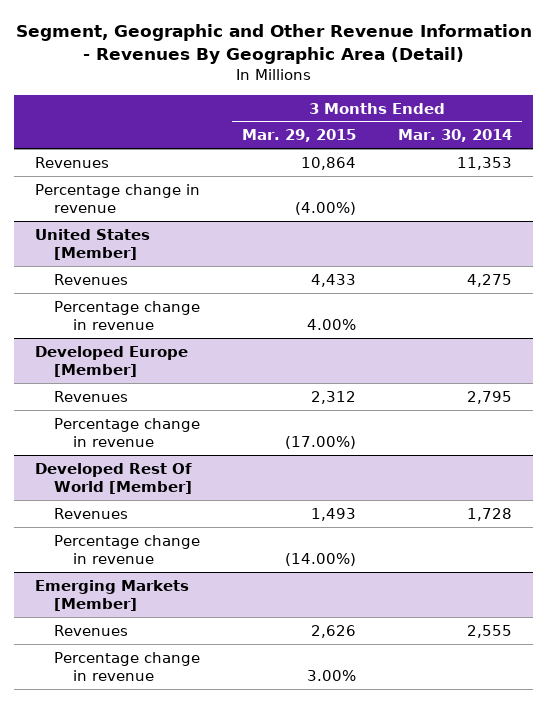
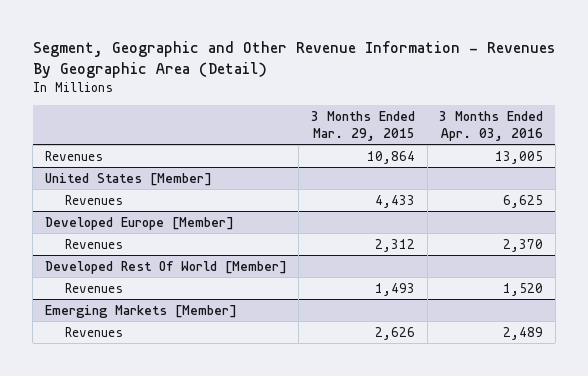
- | 3 Months Ended Mar. 29, 2015 | 3 Months Ended Mar. 30, 2014
+ | 3 Months Ended Mar. 29, 2015 | 3 Months Ended Apr. 03, 2016
- Percentage change in revenue | (4.00%) |
@ United States [Member]
- Percentage change in revenue | 4.00% |
@ Developed Europe [Member]
- Percentage change in revenue | (17.00%) |
@ Developed Rest Of World [Member]
- Percentage change in revenue | (14.00%) |
@ Emerging Markets [Member]
- Percentage change in revenue | 3.00% |

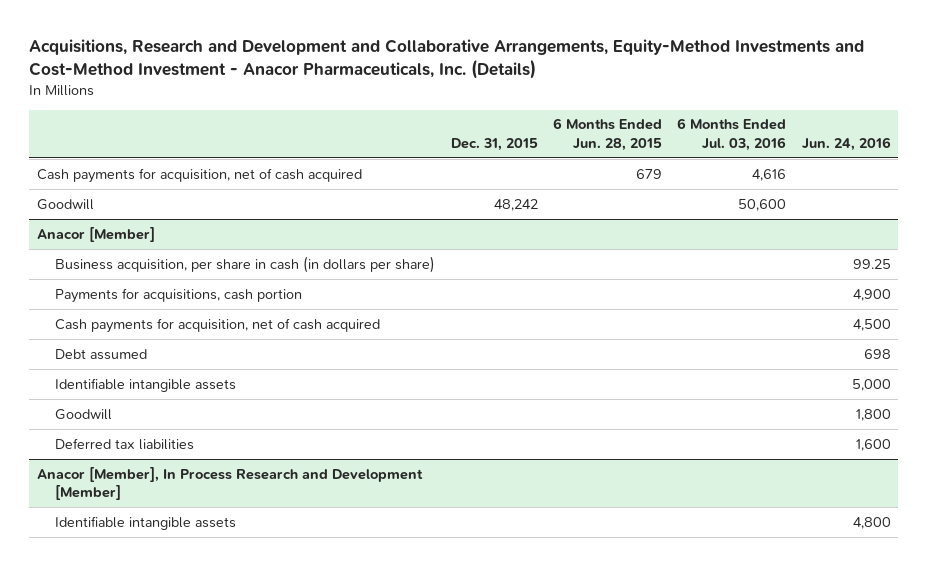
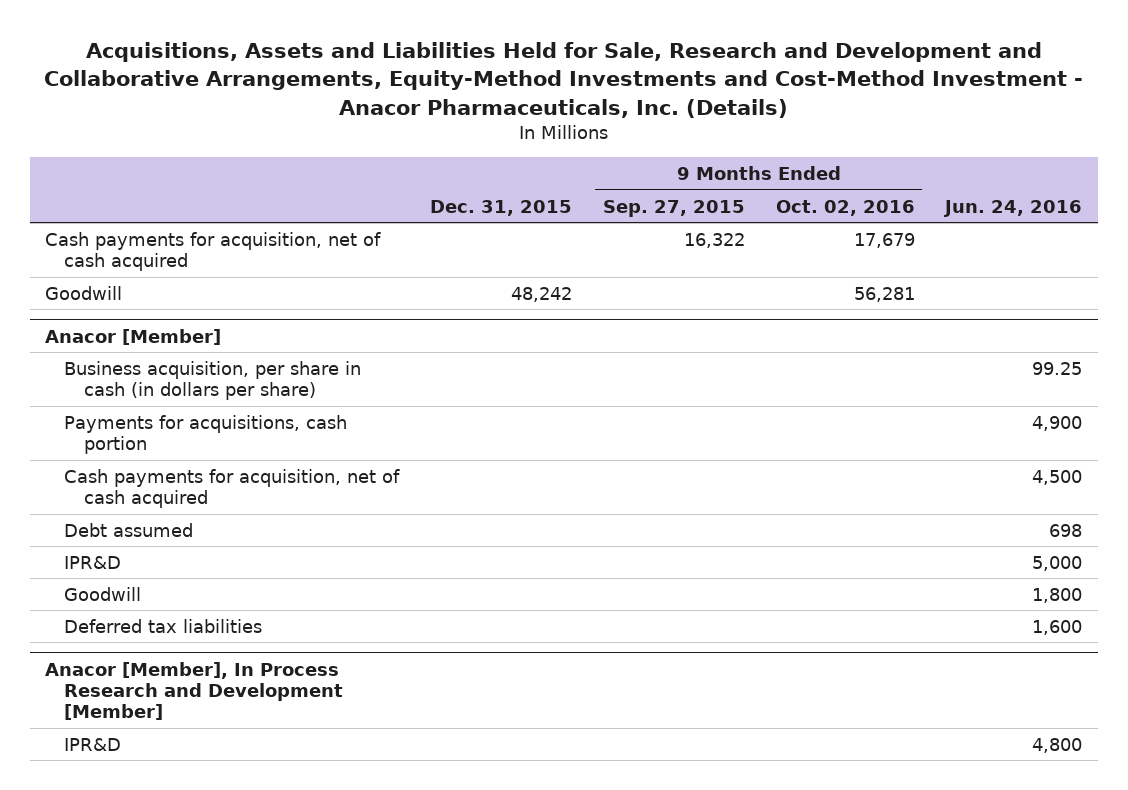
- Acquisitions, Research and Development and Collaborative Arrangements, Equity-Method Investments and Cost-Method Investment - Anacor Pharmaceuticals, Inc. (Details)
+ Acquisitions, Assets and Liabilities Held for Sale, Research and Development and Collaborative Arrangements, Equity-Method Investments and Cost-Method Investment - Anacor Pharmaceuticals, Inc. (Details)
- | Dec. 31, 2015 | 6 Months Ended Jun. 28, 2015 | 6 Months Ended Jul. 03, 2016 | Jun. 24, 2016
+ | Dec. 31, 2015 | 9 Months Ended Sep. 27, 2015 | 9 Months Ended Oct. 02, 2016 | Jun. 24, 2016
@ Anacor [Member]
- Identifiable intangible assets | | | | 5,000
+ IPR&D | | | | 5,000
@ Anacor [Member], In Process Research and Development [Member]
- Identifiable intangible assets | | | | 4,800
+ IPR&D | | | | 4,800

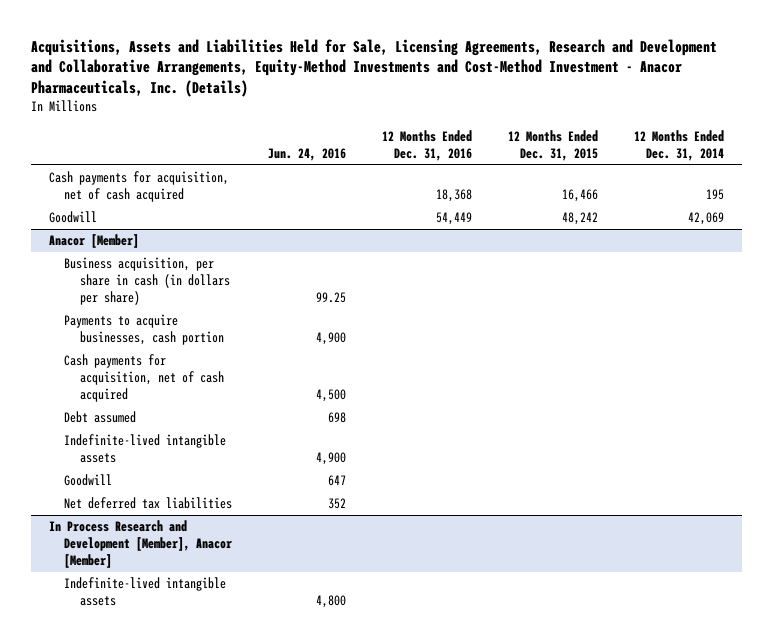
- Acquisitions, Assets and Liabilities Held for Sale, Research and Development and Collaborative Arrangements, Equity-Method Investments and Cost-Method Investment - Anacor Pharmaceuticals, Inc. (Details)
+ Acquisitions, Assets and Liabilities Held for Sale, Licensing Agreements, Research and Development and Collaborative Arrangements, Equity-Method Investments and Cost-Method Investment - Anacor Pharmaceuticals, Inc. (Details)
- | Dec. 31, 2015 | 9 Months Ended Sep. 27, 2015 | 9 Months Ended Oct. 02, 2016 | Jun. 24, 2016
+ | Jun. 24, 2016 | 12 Months Ended Dec. 31, 2016 | 12 Months Ended Dec. 31, 2015 | 12 Months Ended Dec. 31, 2014
@ Anacor [Member]
- Payments for acquisitions, cash portion | | | | 4,900
+ Payments to acquire businesses, cash portion | 4,900 | | |
- IPR&D | | | | 5,000
- Goodwill | | | | 1,800
- Deferred tax liabilities | | | | 1,600
- Anacor [Member], In Process Research and Development [Member]
- IPR&D | | | | 4,800
@ Anacor [Member]
+ Indefinite-lived intangible assets | 4,900 | | |
+ Goodwill | 647 | | |
+ Net deferred tax liabilities | 352 | | |
+ In Process Research and Development [Member], Anacor [Member]
+ Indefinite-lived intangible assets | 4,800 | | |

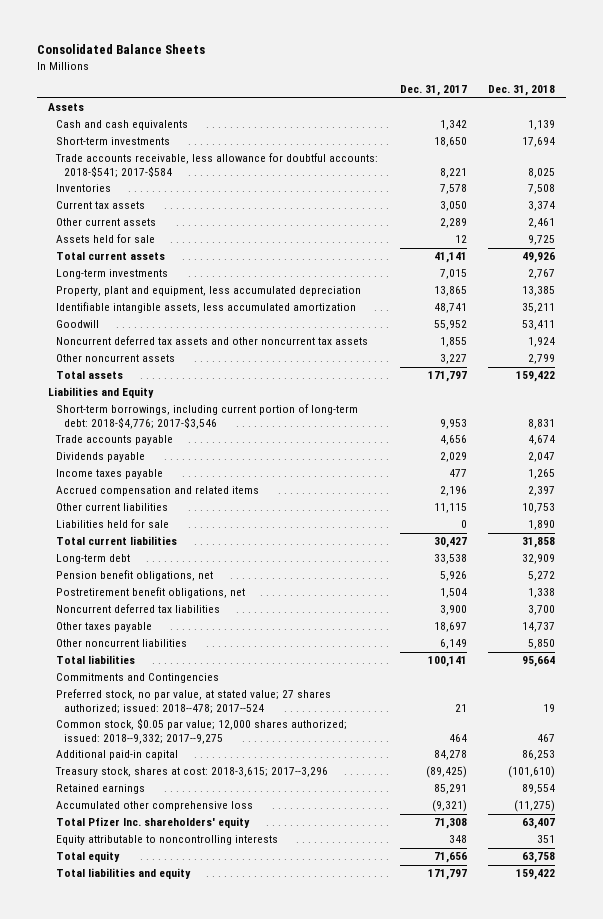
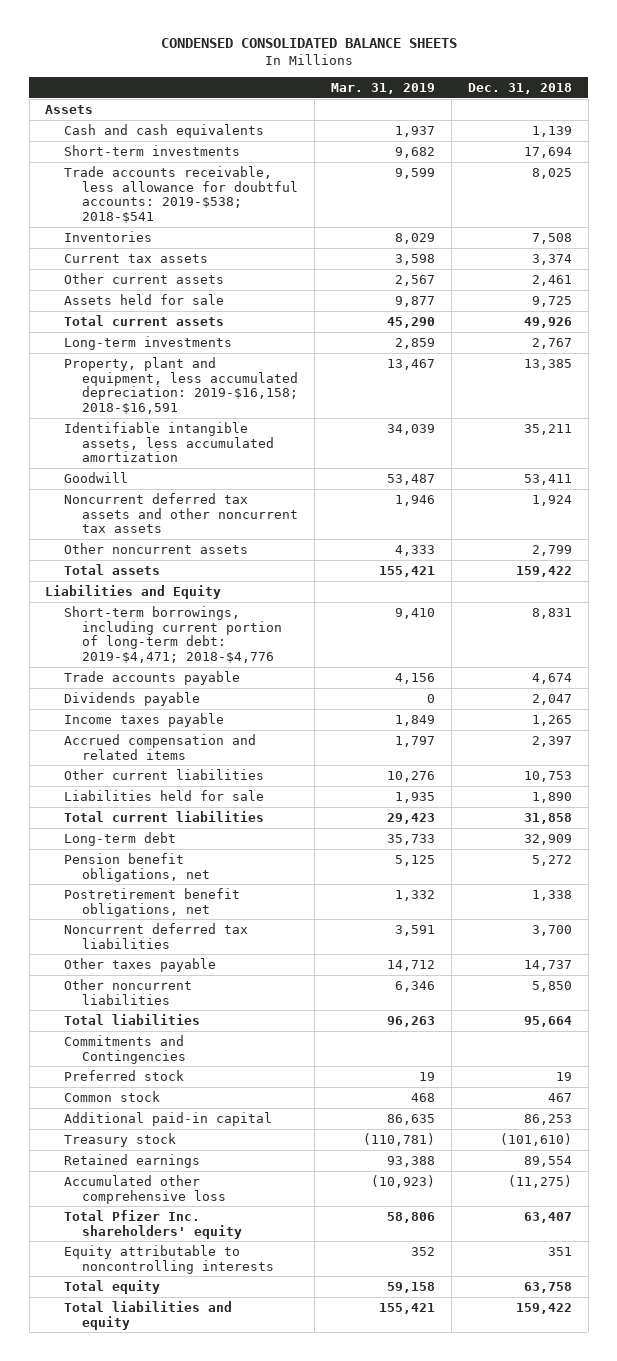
- Consolidated Balance Sheets
+ CONDENSED CONSOLIDATED BALANCE SHEETS
- | Dec. 31, 2017 | Dec. 31, 2018
+ | Mar. 31, 2019 | Dec. 31, 2018
- Trade accounts receivable, less allowance for doubtful accounts: 2018-$541; 2017-$584 | 8,221 | 8,025
+ Trade accounts receivable, less allowance for doubtful accounts: 2019-$538; 2018-$541 | 9,599 | 8,025
- Property, plant and equipment, less accumulated depreciation | 13,865 | 13,385
+ Property, plant and equipment, less accumulated depreciation: 2019-$16,158; 2018-$16,591 | 13,467 | 13,385
- Short-term borrowings, including current portion of long-term debt: 2018-$4,776; 2017-$3,546 | 9,953 | 8,831
+ Short-term borrowings, including current portion of long-term debt: 2019-$4,471; 2018-$4,776 | 9,410 | 8,831
- Preferred stock, no par value, at stated value; 27 shares authorized; issued: 2018--478; 2017--524 | 21 | 19
- Common stock, $0.05 par value; 12,000 shares authorized; issued: 2018--9,332; 2017--9,275 | 464 | 467
+ Preferred stock | 19 | 19
+ Common stock | 468 | 467
- Treasury stock, shares at cost: 2018-3,615; 2017--3,296 | (89,425) | (101,610)
+ Treasury stock | (110,781) | (101,610)

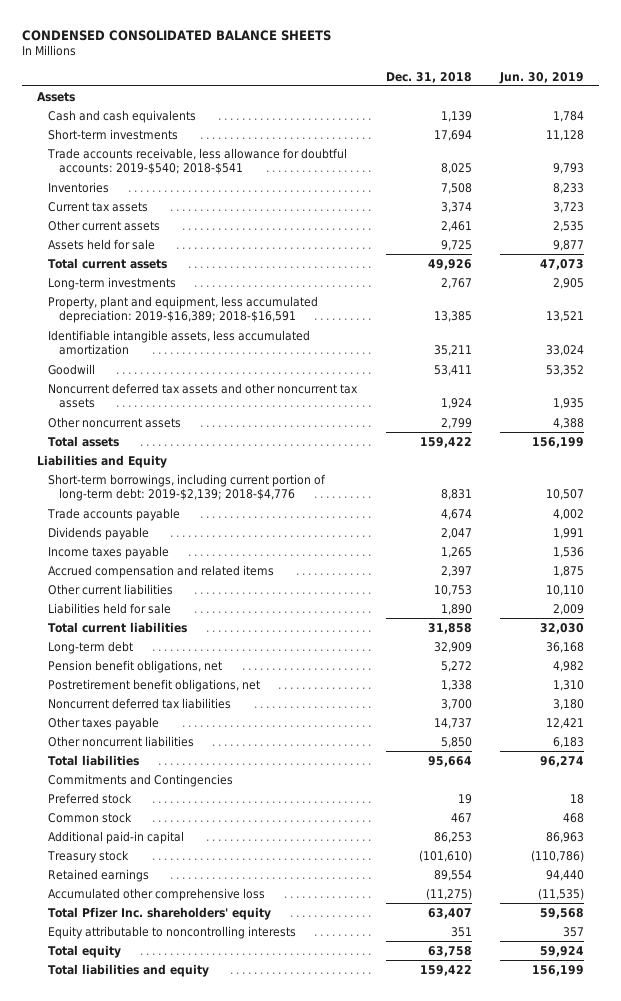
- | Mar. 31, 2019 | Dec. 31, 2018
+ | Dec. 31, 2018 | Jun. 30, 2019
- Trade accounts receivable, less allowance for doubtful accounts: 2019-$538; 2018-$541 | 9,599 | 8,025
+ Trade accounts receivable, less allowance for doubtful accounts: 2019-$540; 2018-$541 | 8,025 | 9,793
- Property, plant and equipment, less accumulated depreciation: 2019-$16,158; 2018-$16,591 | 13,467 | 13,385
+ Property, plant and equipment, less accumulated depreciation: 2019-$16,389; 2018-$16,591 | 13,385 | 13,521
- Short-term borrowings, including current portion of long-term debt: 2019-$4,471; 2018-$4,776 | 9,410 | 8,831
+ Short-term borrowings, including current portion of long-term debt: 2019-$2,139; 2018-$4,776 | 8,831 | 10,507

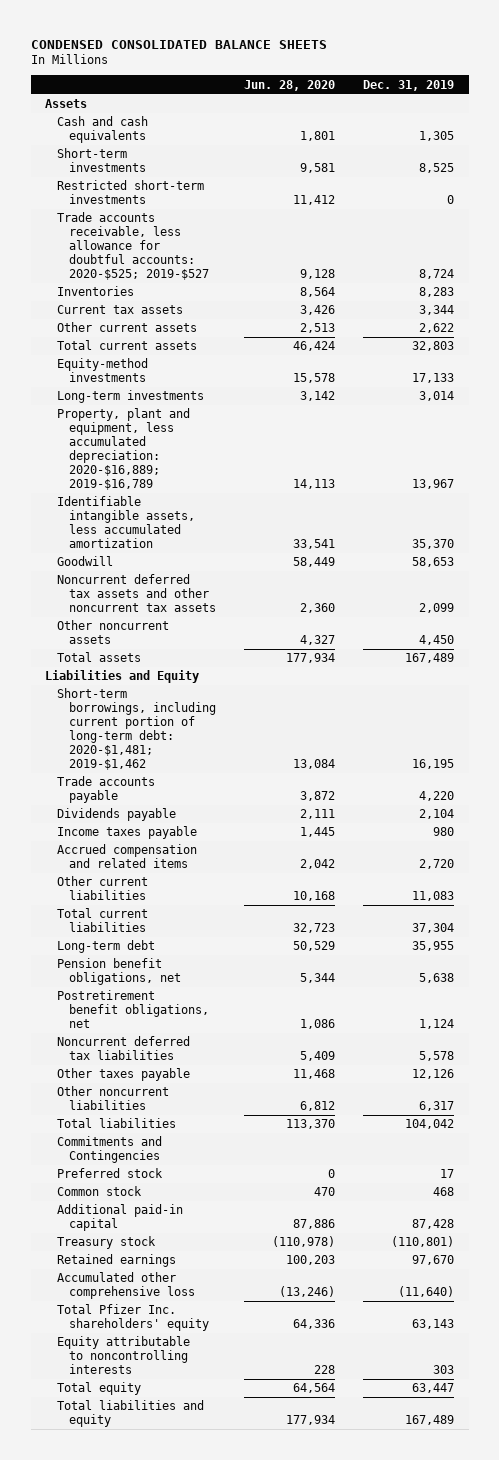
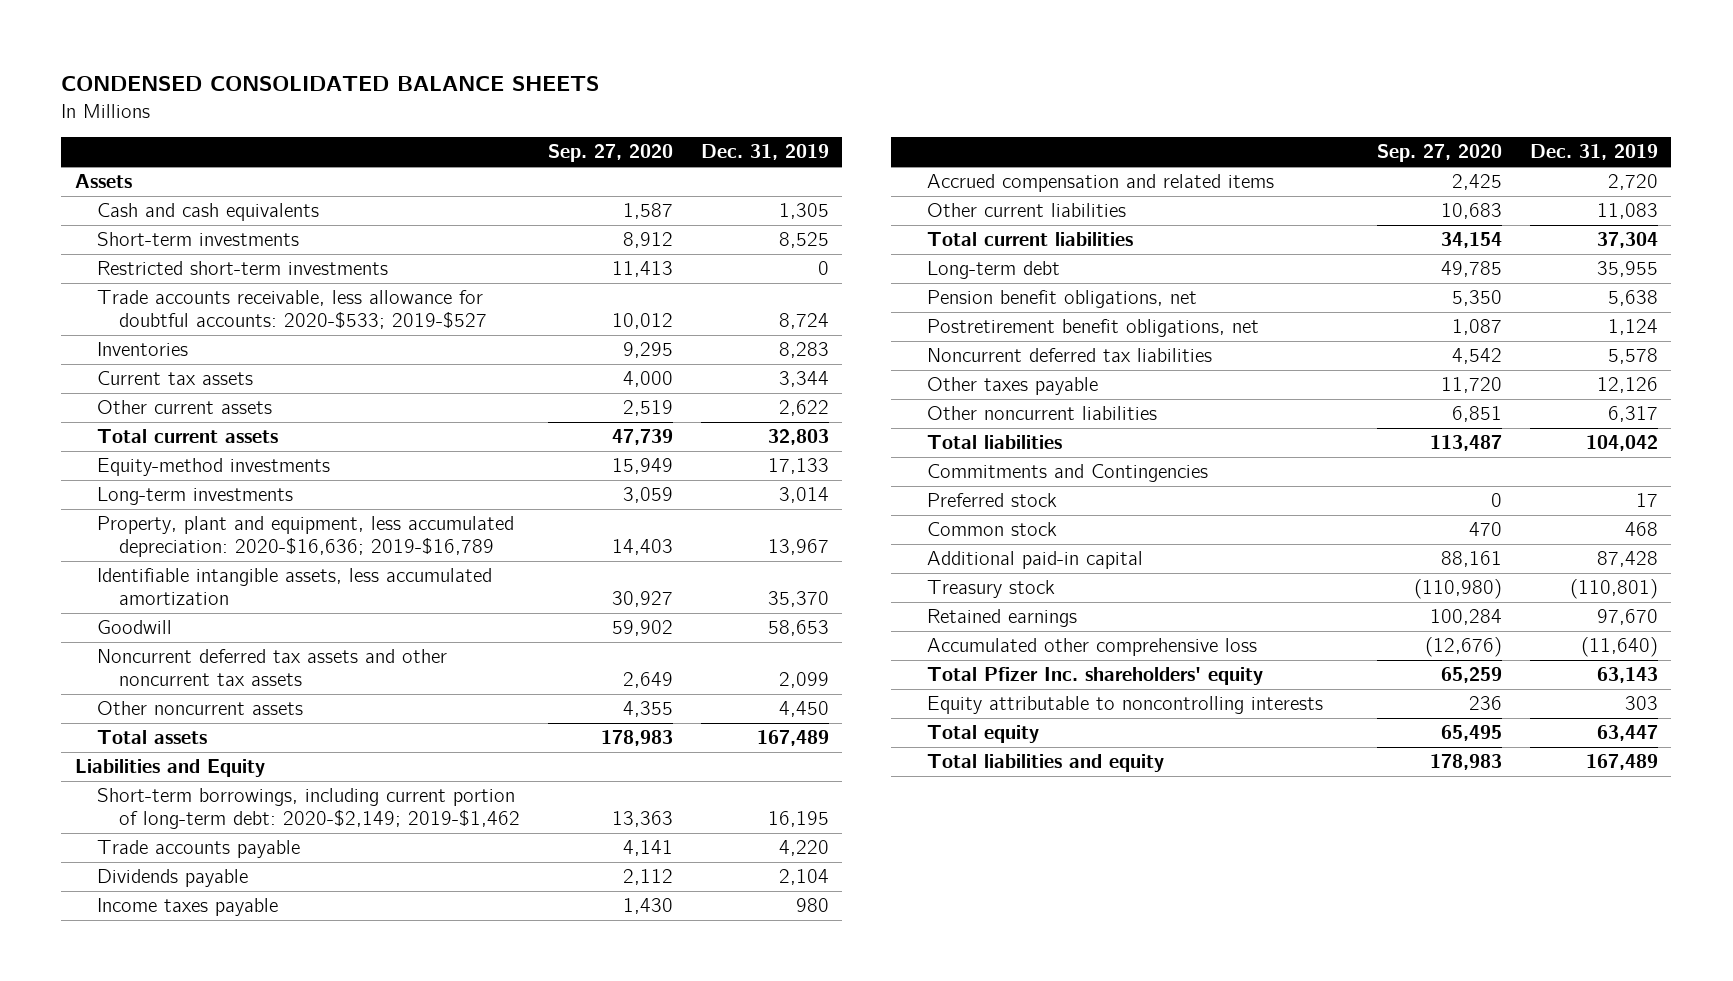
- | Jun. 28, 2020 | Dec. 31, 2019
+ | Sep. 27, 2020 | Dec. 31, 2019
- Trade accounts receivable, less allowance for doubtful accounts: 2020-$525; 2019-$527 | 9,128 | 8,724
+ Trade accounts receivable, less allowance for doubtful accounts: 2020-$533; 2019-$527 | 10,012 | 8,724
- Property, plant and equipment, less accumulated depreciation: 2020-$16,889; 2019-$16,789 | 14,113 | 13,967
+ Property, plant and equipment, less accumulated depreciation: 2020-$16,636; 2019-$16,789 | 14,403 | 13,967
- Short-term borrowings, including current portion of long-term debt: 2020-$1,481; 2019-$1,462 | 13,084 | 16,195
+ Short-term borrowings, including current portion of long-term debt: 2020-$2,149; 2019-$1,462 | 13,363 | 16,195

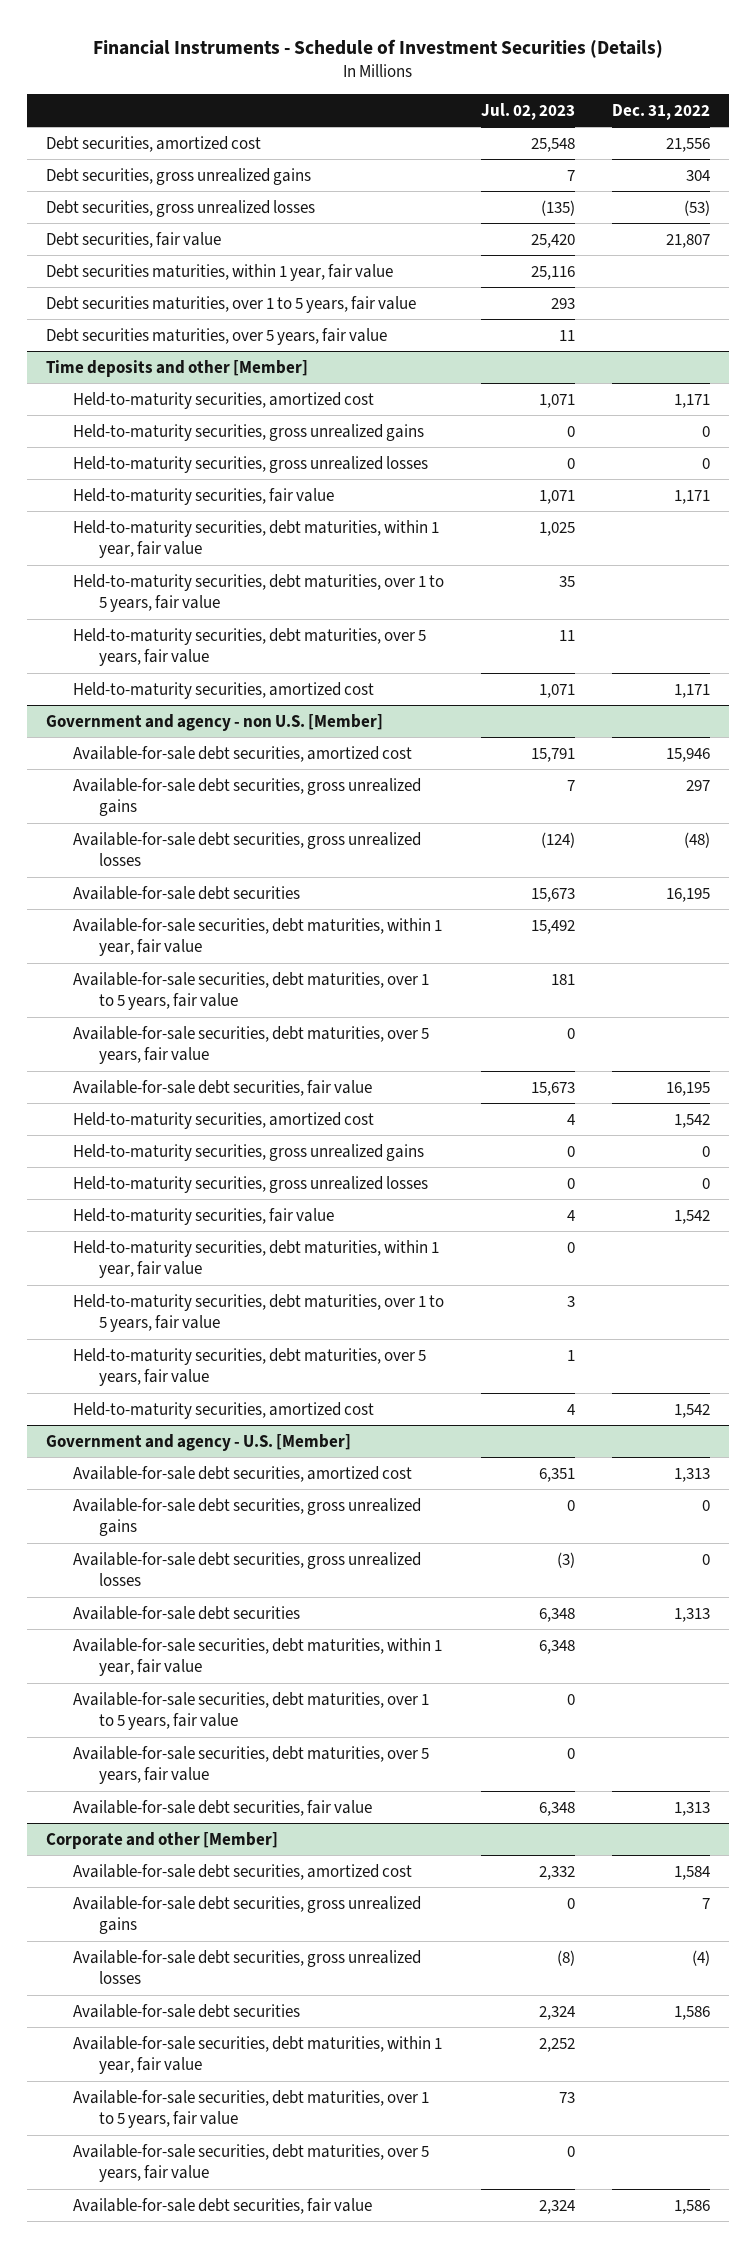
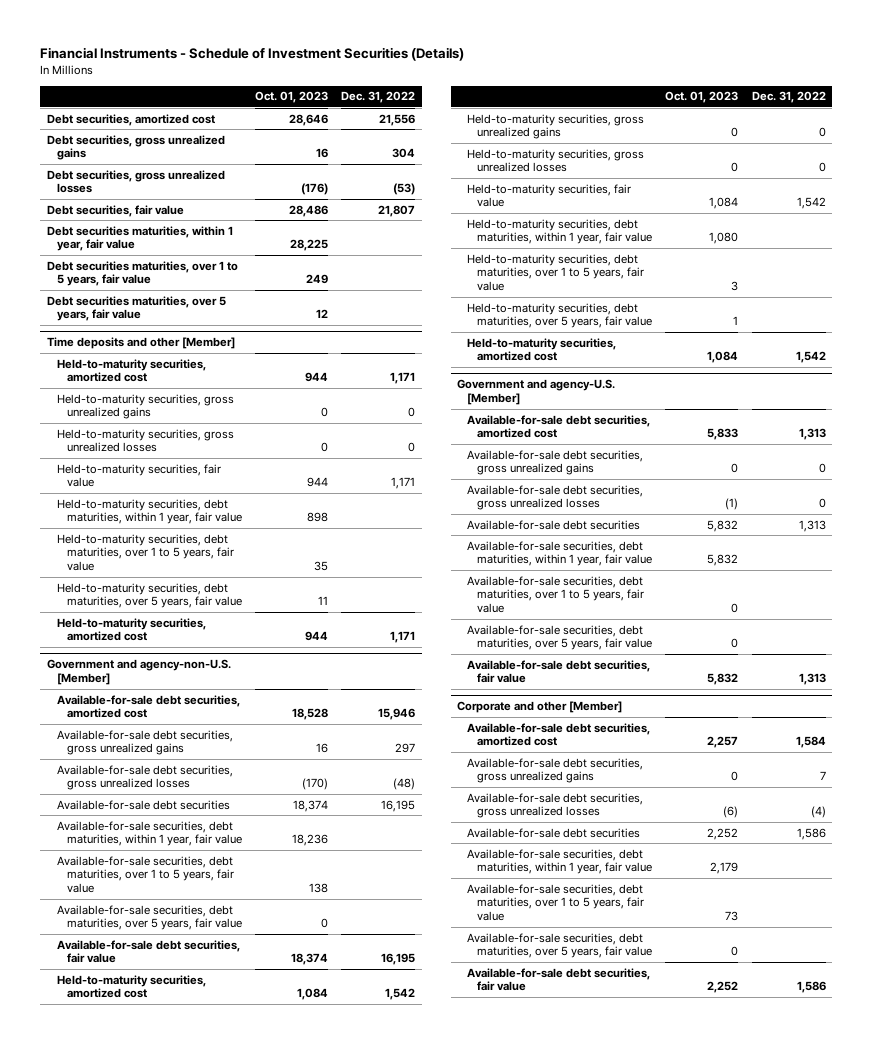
- | Jul. 02, 2023 | Dec. 31, 2022
+ | Oct. 01, 2023 | Dec. 31, 2022
- Government and agency - non U.S. [Member]
+ Government and agency-non-U.S. [Member]
- Government and agency - U.S. [Member]
+ Government and agency-U.S. [Member]

